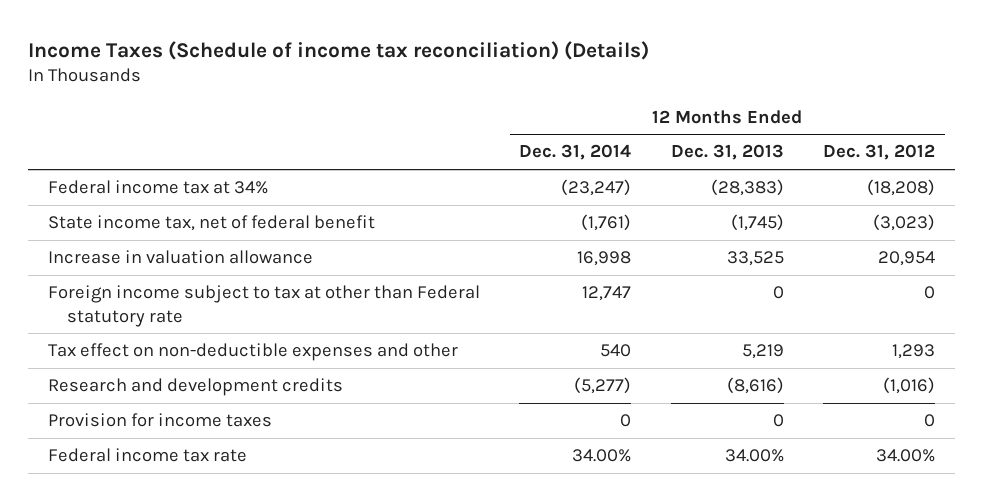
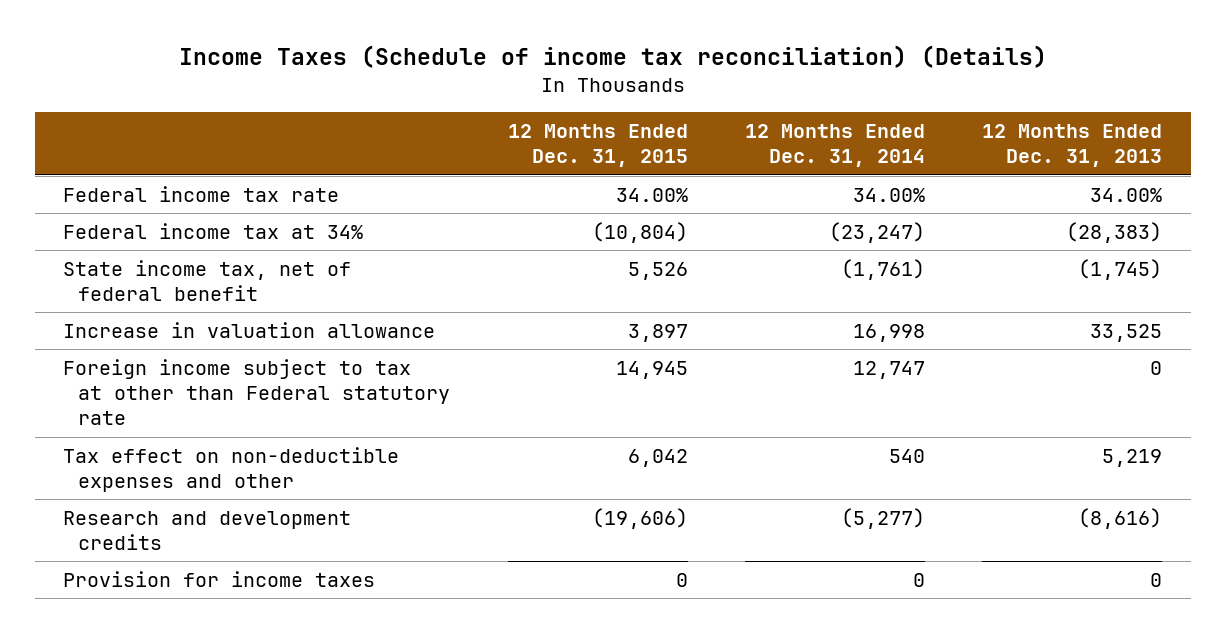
- | 12 Months Ended Dec. 31, 2014 | 12 Months Ended Dec. 31, 2013 | 12 Months Ended Dec. 31, 2012
+ | 12 Months Ended Dec. 31, 2015 | 12 Months Ended Dec. 31, 2014 | 12 Months Ended Dec. 31, 2013
moved up: Federal income tax rate | 34.00% | 34.00% | 34.00%

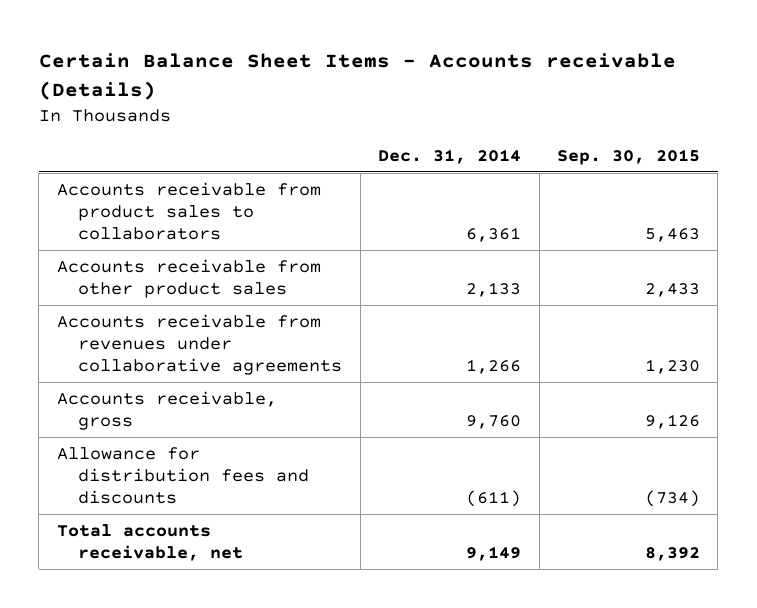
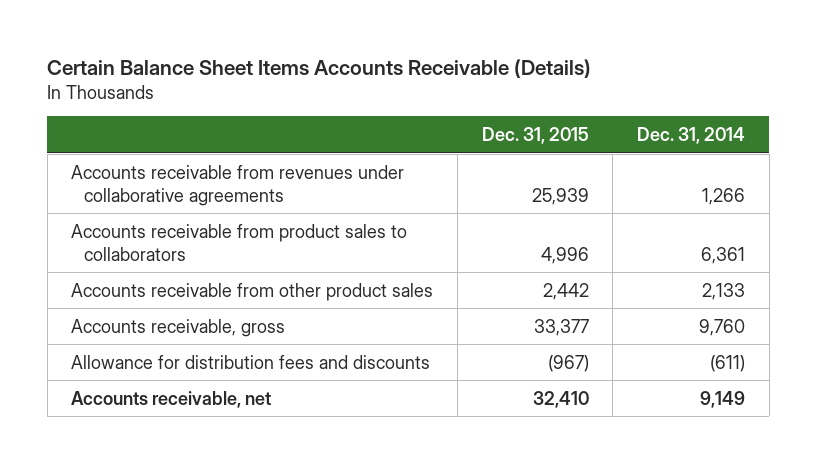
- Certain Balance Sheet Items - Accounts receivable (Details)
+ Certain Balance Sheet Items Accounts Receivable (Details)
- | Dec. 31, 2014 | Sep. 30, 2015
+ | Dec. 31, 2015 | Dec. 31, 2014
moved up: Accounts receivable from revenues under collaborative agreements | 25,939 | 1,266
- Total accounts receivable, net | 9,149 | 8,392
+ Accounts receivable, net | 32,410 | 9,149

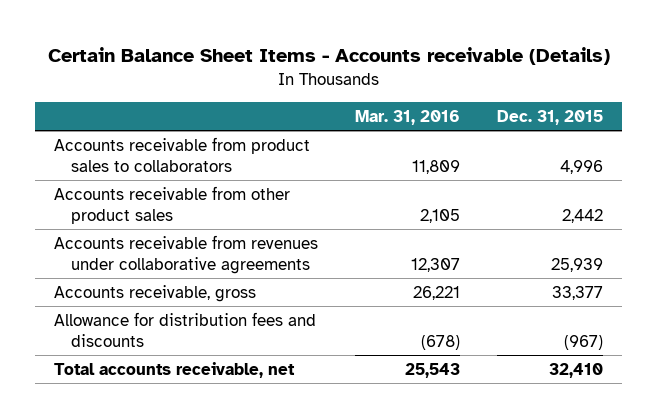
- Certain Balance Sheet Items Accounts Receivable (Details)
+ Certain Balance Sheet Items - Accounts receivable (Details)
- | Dec. 31, 2015 | Dec. 31, 2014
+ | Mar. 31, 2016 | Dec. 31, 2015
moved down: Accounts receivable from revenues under collaborative agreements | 12,307 | 25,939
- Accounts receivable, net | 32,410 | 9,149
+ Total accounts receivable, net | 25,543 | 32,410

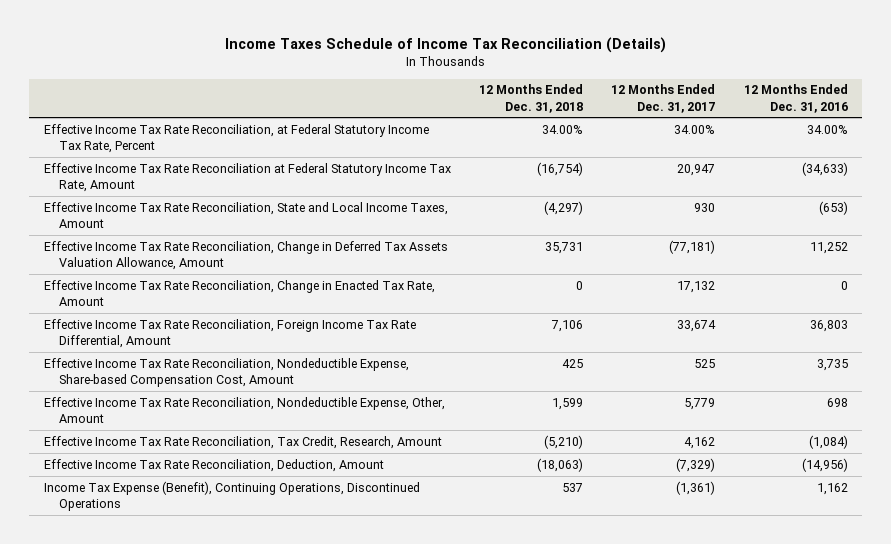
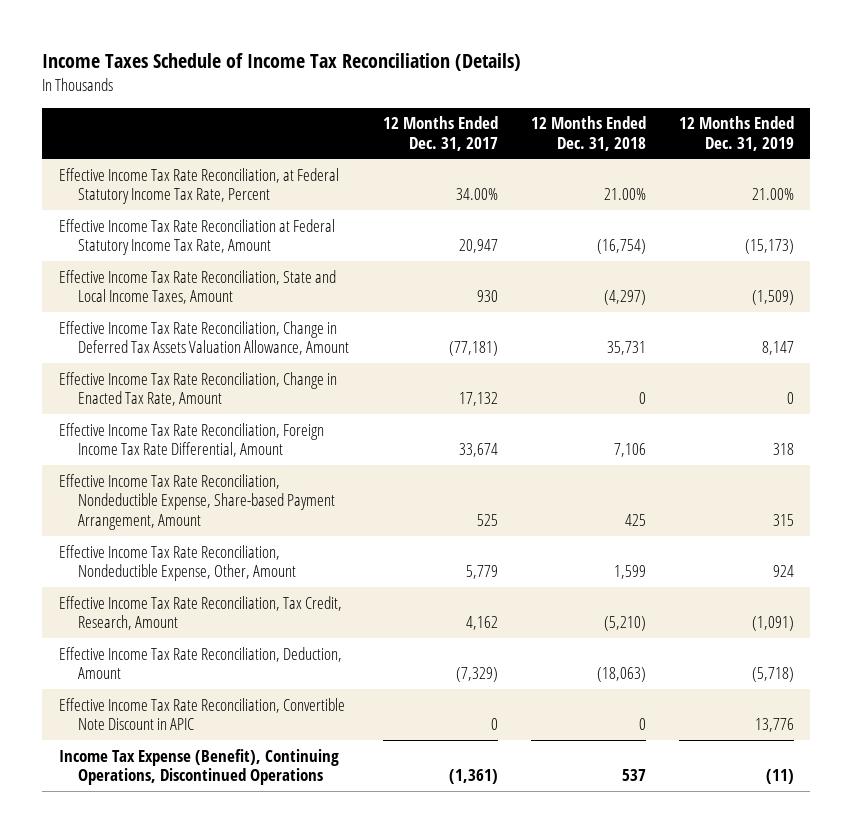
- | 12 Months Ended Dec. 31, 2018 | 12 Months Ended Dec. 31, 2017 | 12 Months Ended Dec. 31, 2016
+ | 12 Months Ended Dec. 31, 2017 | 12 Months Ended Dec. 31, 2018 | 12 Months Ended Dec. 31, 2019
- Effective Income Tax Rate Reconciliation, at Federal Statutory Income Tax Rate, Percent | 34.00% | 34.00% | 34.00%
+ Effective Income Tax Rate Reconciliation, at Federal Statutory Income Tax Rate, Percent | 34.00% | 21.00% | 21.00%
- Effective Income Tax Rate Reconciliation, Nondeductible Expense, Share-based Compensation Cost, Amount | 425 | 525 | 3,735
+ Effective Income Tax Rate Reconciliation, Nondeductible Expense, Share-based Payment Arrangement, Amount | 525 | 425 | 315
+ Effective Income Tax Rate Reconciliation, Convertible Note Discount in APIC | 0 | 0 | 13,776

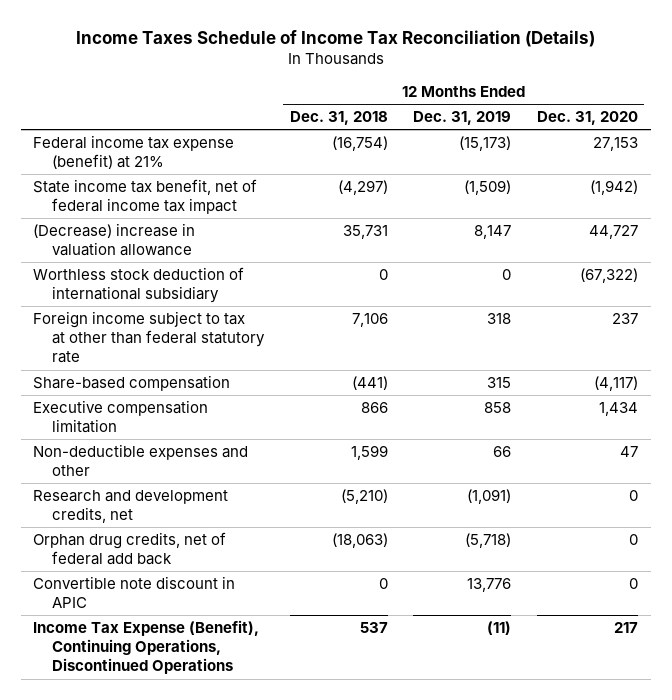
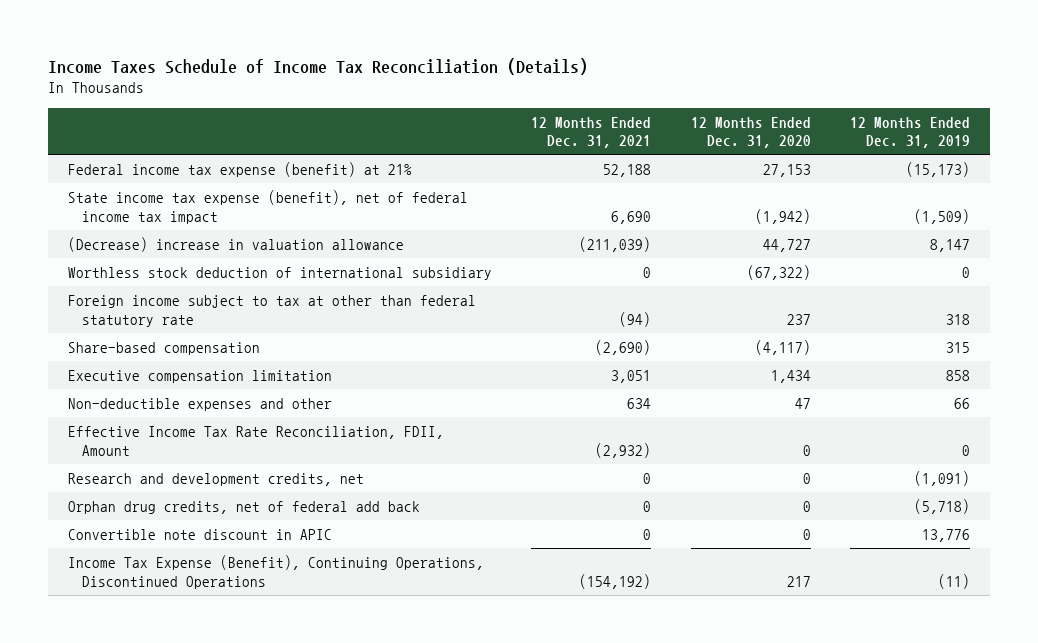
- | 12 Months Ended Dec. 31, 2018 | 12 Months Ended Dec. 31, 2019 | 12 Months Ended Dec. 31, 2020
+ | 12 Months Ended Dec. 31, 2021 | 12 Months Ended Dec. 31, 2020 | 12 Months Ended Dec. 31, 2019
- State income tax benefit, net of federal income tax impact | (4,297) | (1,509) | (1,942)
+ State income tax expense (benefit), net of federal income tax impact | 6,690 | (1,942) | (1,509)
+ Effective Income Tax Rate Reconciliation, FDII, Amount | (2,932) | 0 | 0

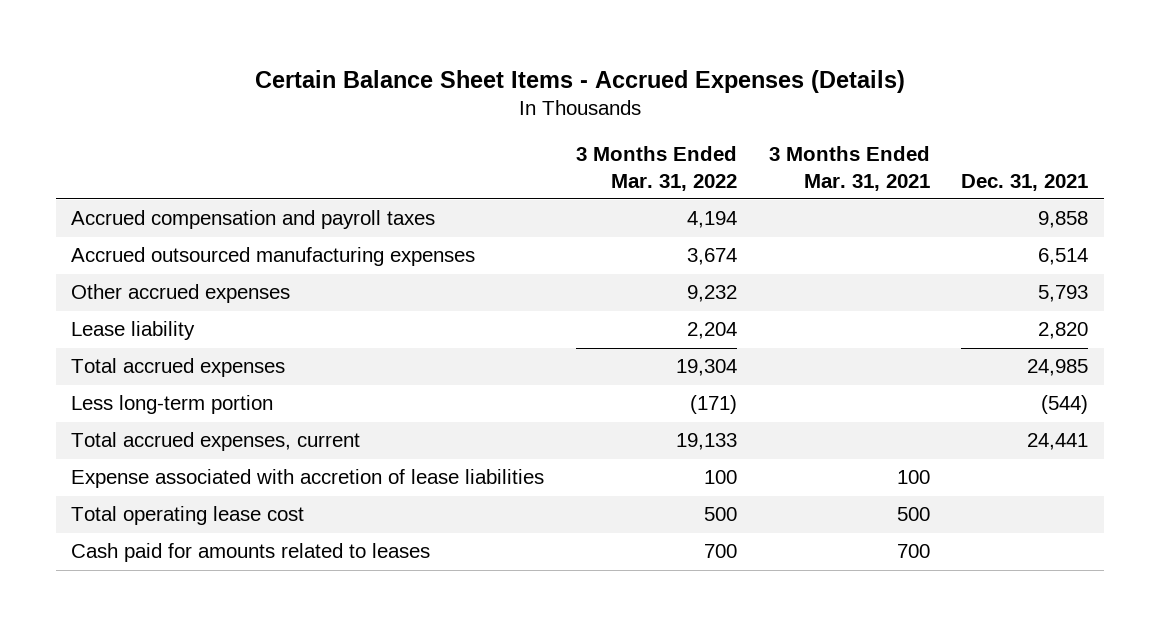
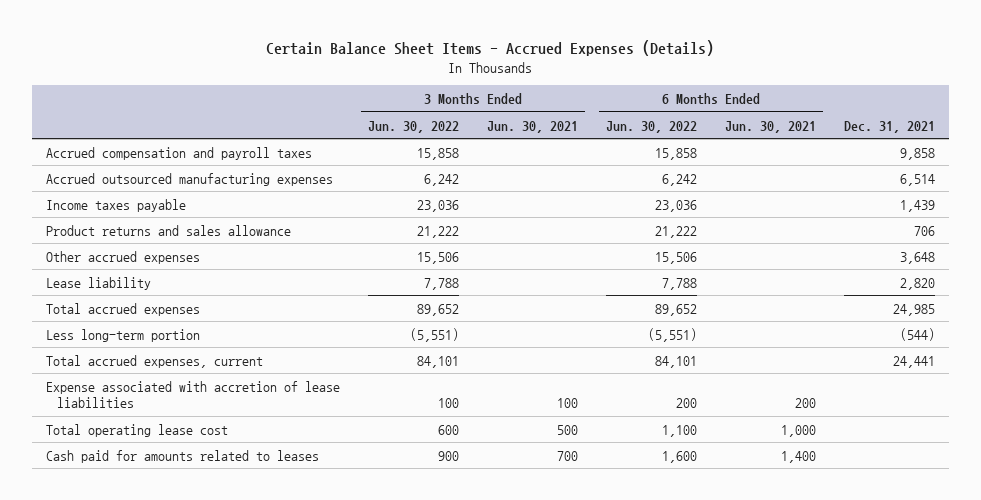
- | 3 Months Ended Mar. 31, 2022 | 3 Months Ended Mar. 31, 2021 | Dec. 31, 2021
+ | 3 Months Ended Jun. 30, 2022 | 3 Months Ended Jun. 30, 2021 | 6 Months Ended Jun. 30, 2022 | 6 Months Ended Jun. 30, 2021 | Dec. 31, 2021
- Other accrued expenses | 9,232 | | 5,793
+ Income taxes payable | 23,036 | | 23,036 | | 1,439
+ Product returns and sales allowance | 21,222 | | 21,222 | | 706
+ Other accrued expenses | 15,506 | | 15,506 | | 3,648

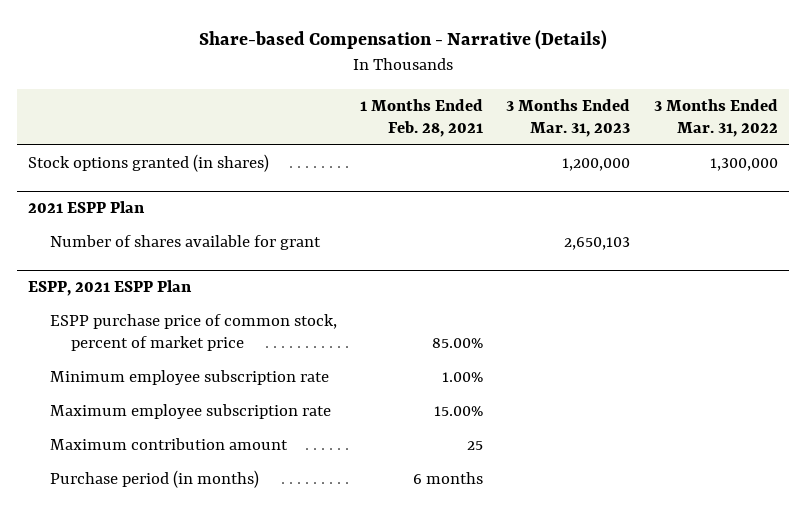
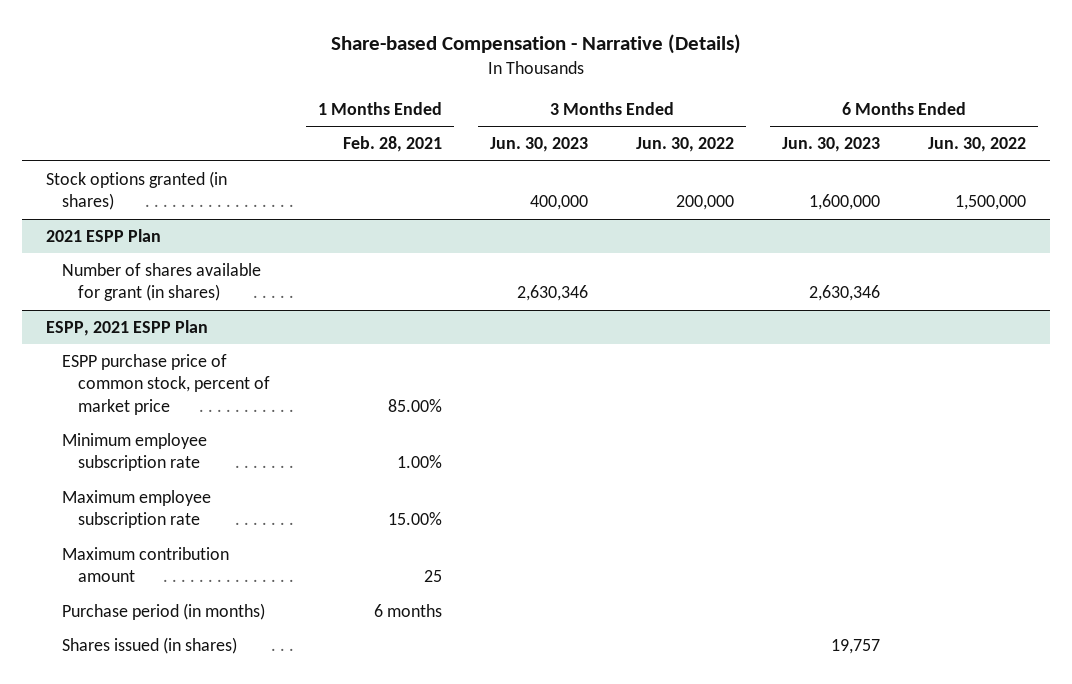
- | 1 Months Ended Feb. 28, 2021 | 3 Months Ended Mar. 31, 2023 | 3 Months Ended Mar. 31, 2022
+ | 1 Months Ended Feb. 28, 2021 | 3 Months Ended Jun. 30, 2023 | 3 Months Ended Jun. 30, 2022 | 6 Months Ended Jun. 30, 2023 | 6 Months Ended Jun. 30, 2022
@ 2021 ESPP Plan
- Number of shares available for grant | | 2,650,103 |
+ Number of shares available for grant (in shares) | | 2,630,346 | | 2,630,346 |
@ ESPP, 2021 ESPP Plan
+ Shares issued (in shares) | | | | 19,757 |

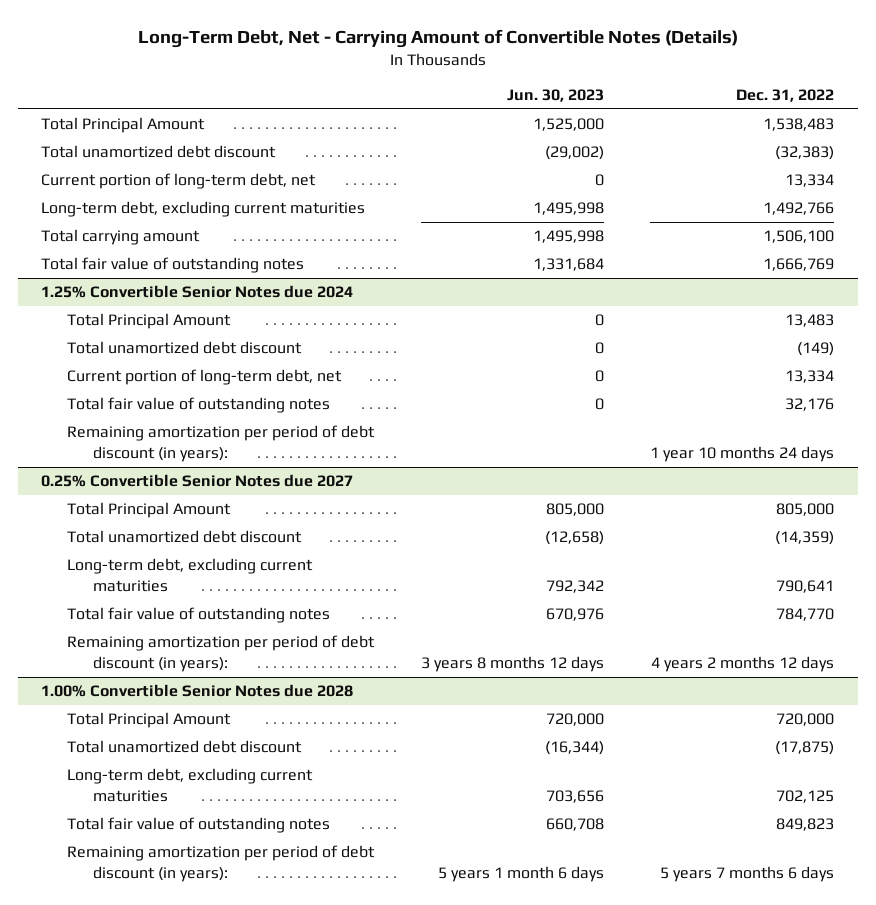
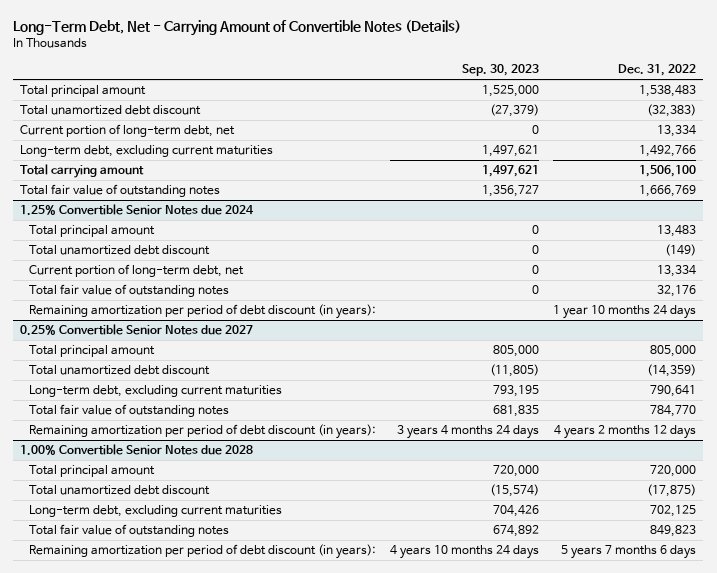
- | Jun. 30, 2023 | Dec. 31, 2022
+ | Sep. 30, 2023 | Dec. 31, 2022
- Total Principal Amount | 1,525,000 | 1,538,483
+ Total principal amount | 1,525,000 | 1,538,483
@ 1.25% Convertible Senior Notes due 2024
- Total Principal Amount | 0 | 13,483
+ Total principal amount | 0 | 13,483
@ 0.25% Convertible Senior Notes due 2027
- Total Principal Amount | 805,000 | 805,000
+ Total principal amount | 805,000 | 805,000
@ 1.00% Convertible Senior Notes due 2028
- Total Principal Amount | 720,000 | 720,000
+ Total principal amount | 720,000 | 720,000

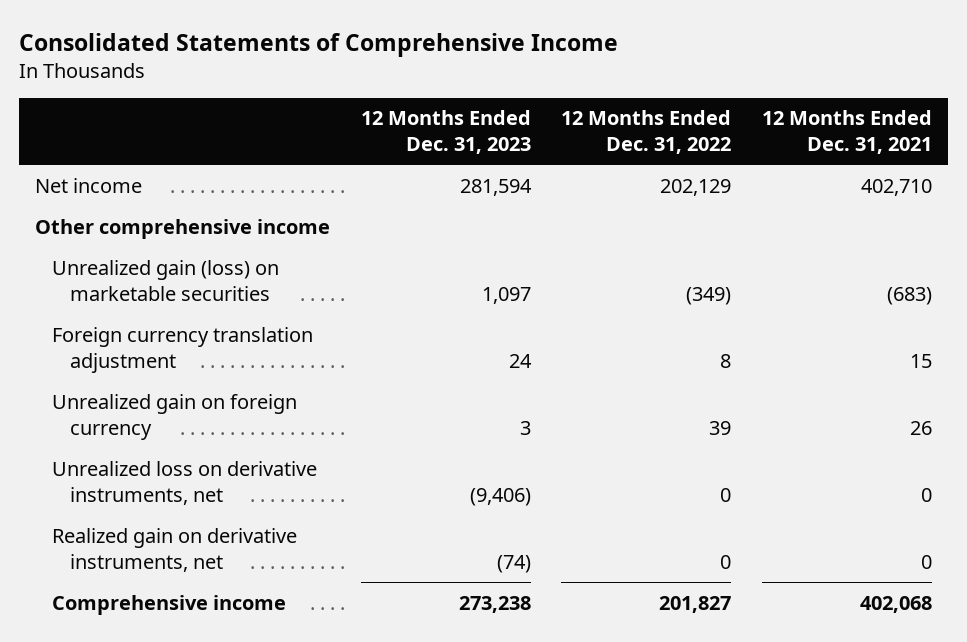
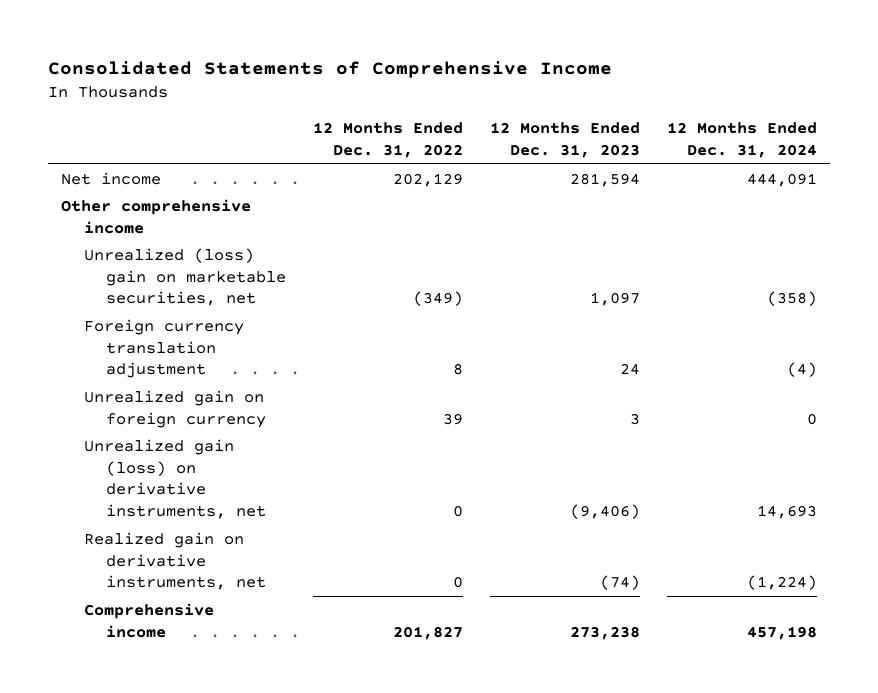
- | 12 Months Ended Dec. 31, 2023 | 12 Months Ended Dec. 31, 2022 | 12 Months Ended Dec. 31, 2021
+ | 12 Months Ended Dec. 31, 2022 | 12 Months Ended Dec. 31, 2023 | 12 Months Ended Dec. 31, 2024
- Unrealized gain (loss) on marketable securities | 1,097 | (349) | (683)
+ Unrealized (loss) gain on marketable securities, net | (349) | 1,097 | (358)
- Unrealized loss on derivative instruments, net | (9,406) | 0 | 0
+ Unrealized gain (loss) on derivative instruments, net | 0 | (9,406) | 14,693

